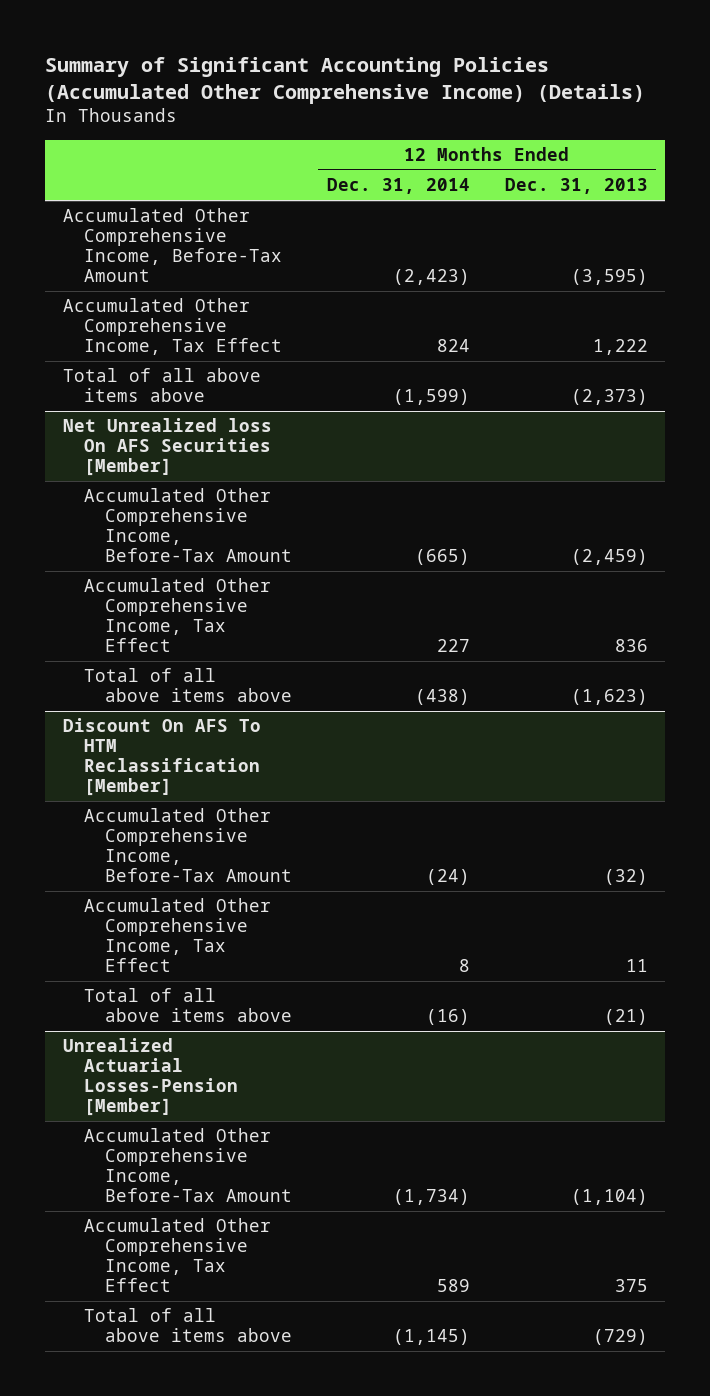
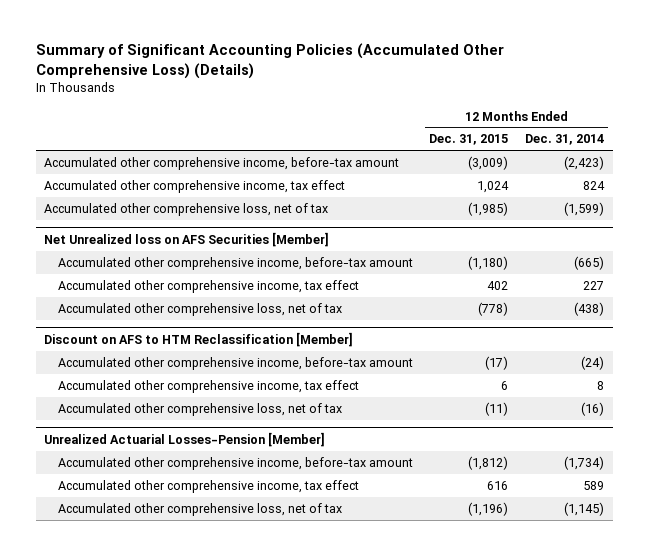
- Summary of Significant Accounting Policies (Accumulated Other Comprehensive Income) (Details)
+ Summary of Significant Accounting Policies (Accumulated Other Comprehensive Loss) (Details)
- | 12 Months Ended Dec. 31, 2014 | 12 Months Ended Dec. 31, 2013
+ | 12 Months Ended Dec. 31, 2015 | 12 Months Ended Dec. 31, 2014
- Accumulated Other Comprehensive Income, Before-Tax Amount | (2,423) | (3,595)
- Accumulated Other Comprehensive Income, Tax Effect | 824 | 1,222
- Total of all above items above | (1,599) | (2,373)
- Net Unrealized loss On AFS Securities [Member]
- Accumulated Other Comprehensive Income, Before-Tax Amount | (665) | (2,459)
- Accumulated Other Comprehensive Income, Tax Effect | 227 | 836
- Total of all above items above | (438) | (1,623)
- Discount On AFS To HTM Reclassification [Member]
- Accumulated Other Comprehensive Income, Before-Tax Amount | (24) | (32)
- Accumulated Other Comprehensive Income, Tax Effect | 8 | 11
- Total of all above items above | (16) | (21)
+ Accumulated other comprehensive income, before-tax amount | (3,009) | (2,423)
+ Accumulated other comprehensive income, tax effect | 1,024 | 824
+ Accumulated other comprehensive loss, net of tax | (1,985) | (1,599)
+ Net Unrealized loss on AFS Securities [Member]
+ Accumulated other comprehensive income, before-tax amount | (1,180) | (665)
+ Accumulated other comprehensive income, tax effect | 402 | 227
+ Accumulated other comprehensive loss, net of tax | (778) | (438)
+ Discount on AFS to HTM Reclassification [Member]
+ Accumulated other comprehensive income, before-tax amount | (17) | (24)
+ Accumulated other comprehensive income, tax effect | 6 | 8
+ Accumulated other comprehensive loss, net of tax | (11) | (16)
@ Unrealized Actuarial Losses-Pension [Member]
- Accumulated Other Comprehensive Income, Before-Tax Amount | (1,734) | (1,104)
- Accumulated Other Comprehensive Income, Tax Effect | 589 | 375
- Total of all above items above | (1,145) | (729)
+ Accumulated other comprehensive income, before-tax amount | (1,812) | (1,734)
+ Accumulated other comprehensive income, tax effect | 616 | 589
+ Accumulated other comprehensive loss, net of tax | (1,196) | (1,145)

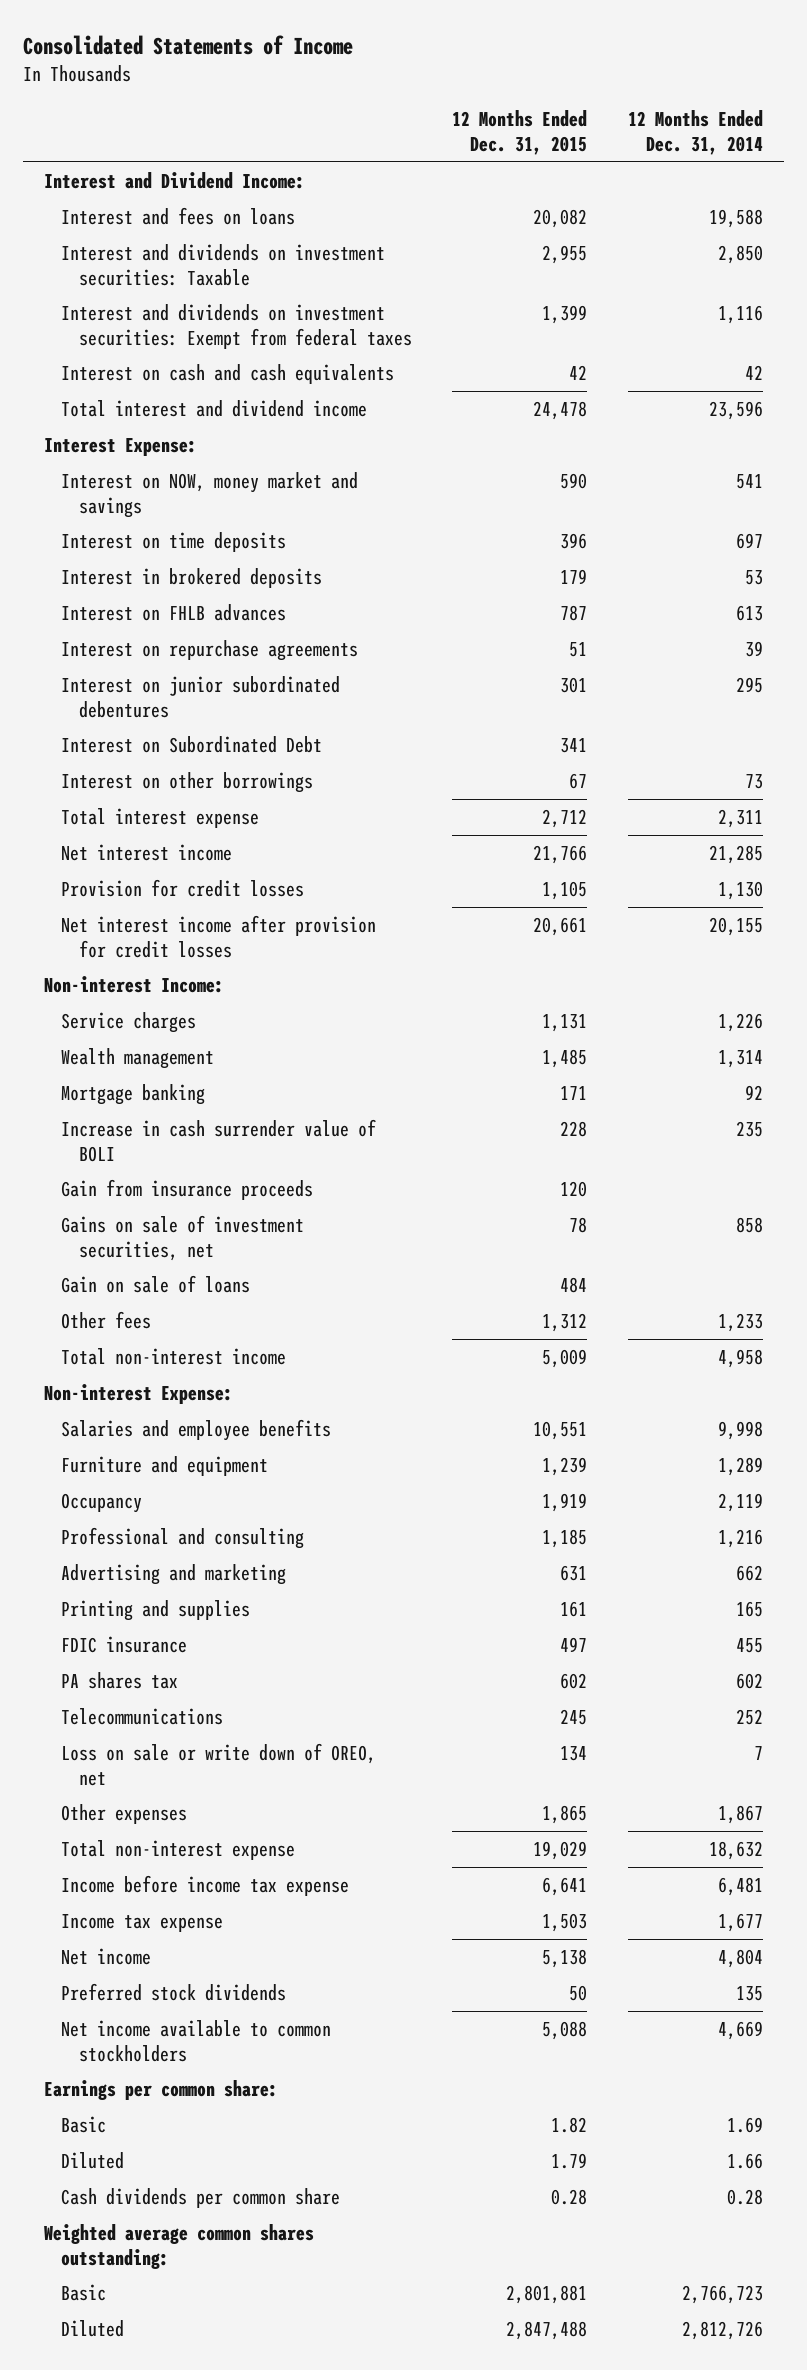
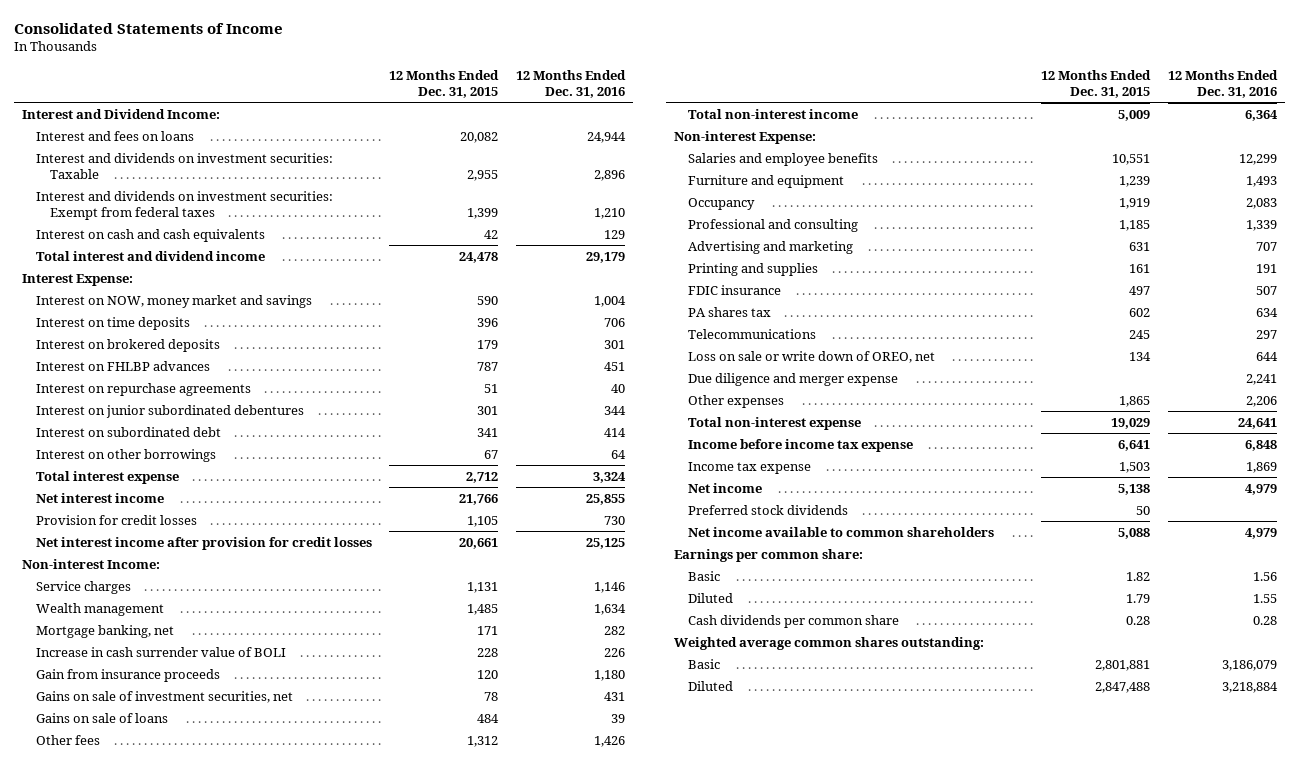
- | 12 Months Ended Dec. 31, 2015 | 12 Months Ended Dec. 31, 2014
+ | 12 Months Ended Dec. 31, 2015 | 12 Months Ended Dec. 31, 2016
- Interest in brokered deposits | 179 | 53
- Interest on FHLB advances | 787 | 613
+ Interest on brokered deposits | 179 | 301
+ Interest on FHLBP advances | 787 | 451
- Interest on Subordinated Debt | 341 |
+ Interest on subordinated debt | 341 | 414
- Mortgage banking | 171 | 92
+ Mortgage banking, net | 171 | 282
- Gain on sale of loans | 484 |
+ Gains on sale of loans | 484 | 39
+ Due diligence and merger expense | | 2,241
- Net income available to common stockholders | 5,088 | 4,669
+ Net income available to common shareholders | 5,088 | 4,979

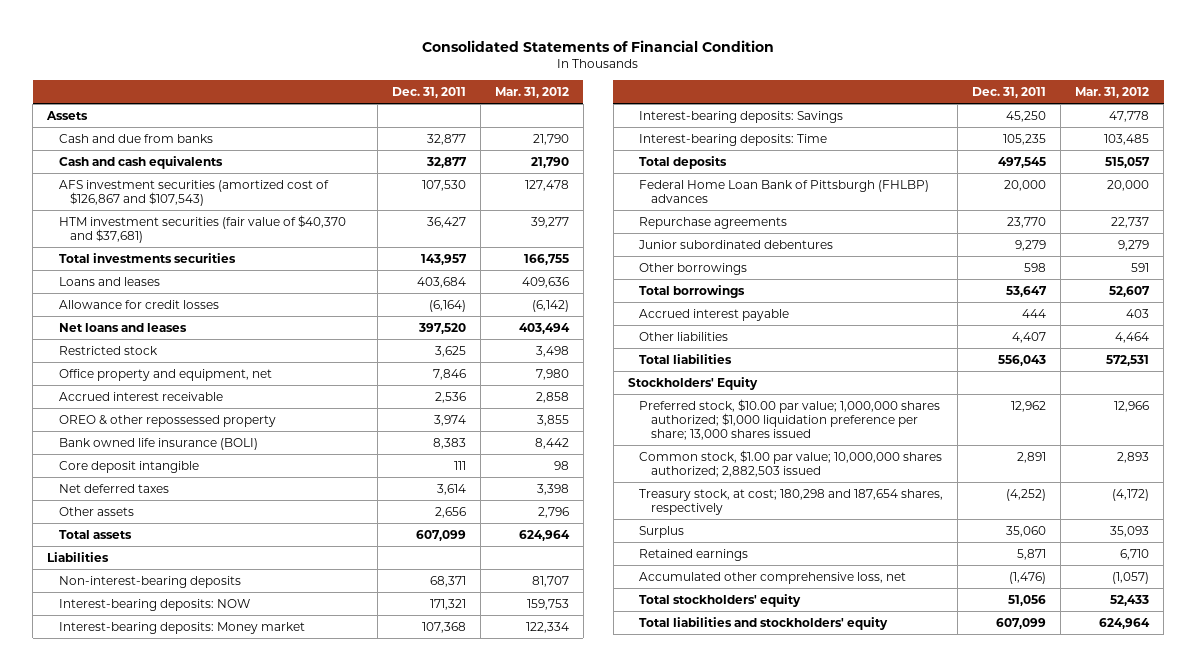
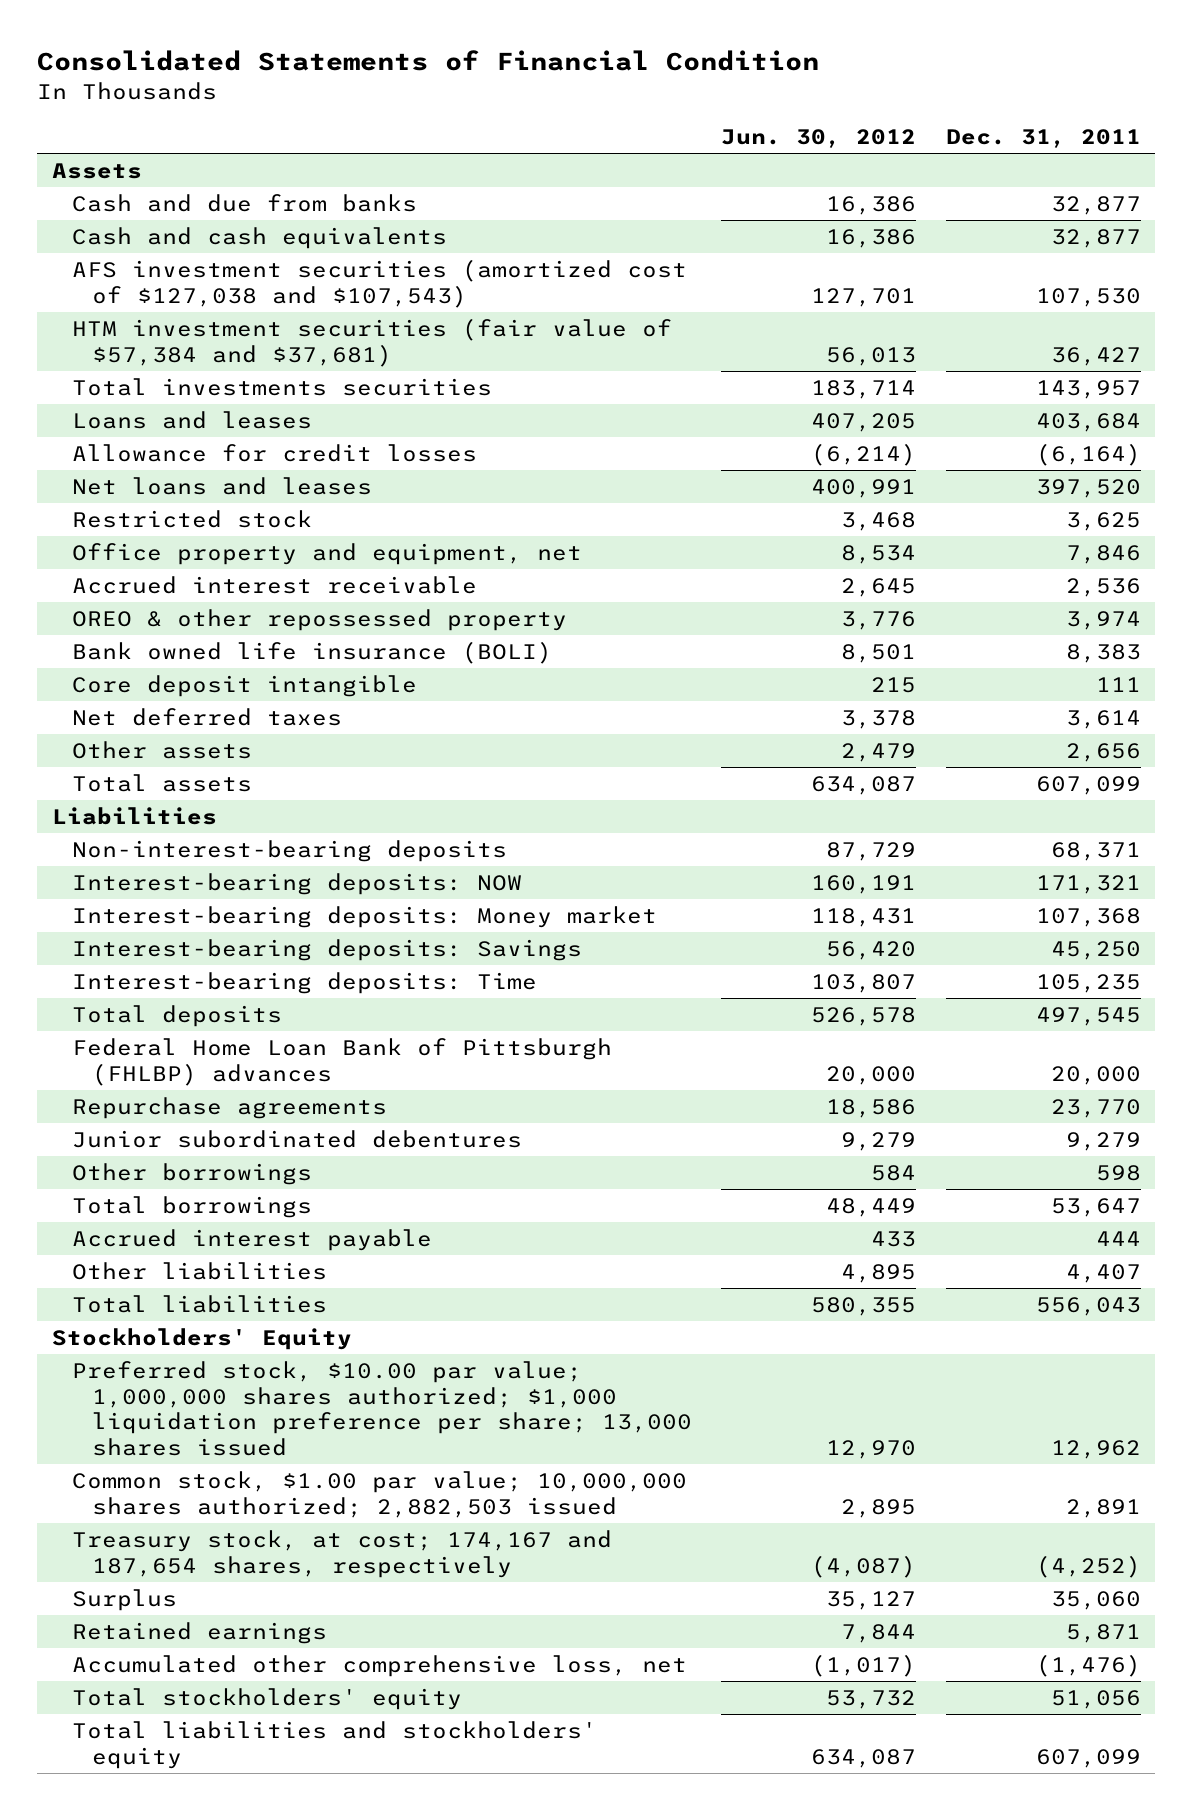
- | Dec. 31, 2011 | Mar. 31, 2012
+ | Jun. 30, 2012 | Dec. 31, 2011
- AFS investment securities (amortized cost of $126,867 and $107,543) | 107,530 | 127,478
- HTM investment securities (fair value of $40,370 and $37,681) | 36,427 | 39,277
+ AFS investment securities (amortized cost of $127,038 and $107,543) | 127,701 | 107,530
+ HTM investment securities (fair value of $57,384 and $37,681) | 56,013 | 36,427
- Treasury stock, at cost; 180,298 and 187,654 shares, respectively | (4,252) | (4,172)
+ Treasury stock, at cost; 174,167 and 187,654 shares, respectively | (4,087) | (4,252)

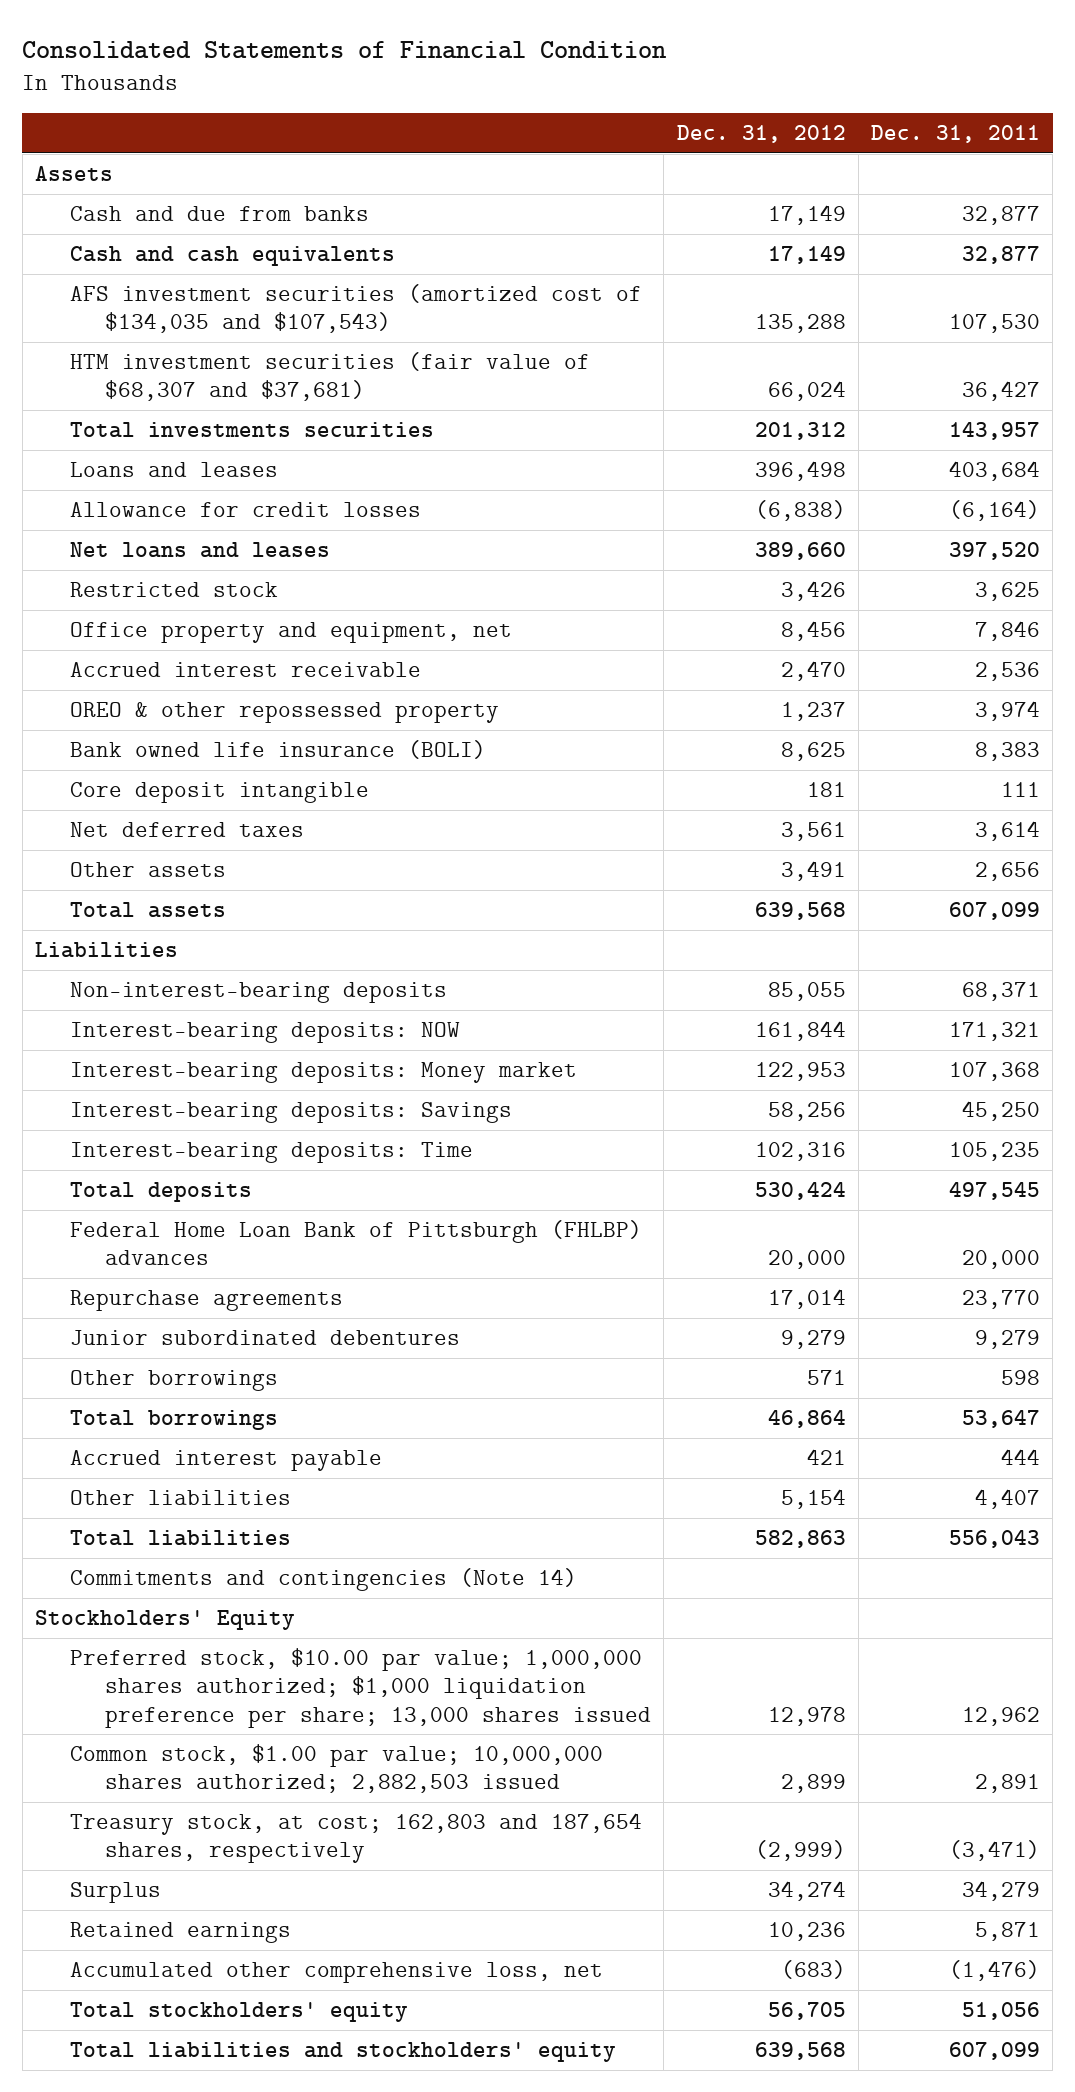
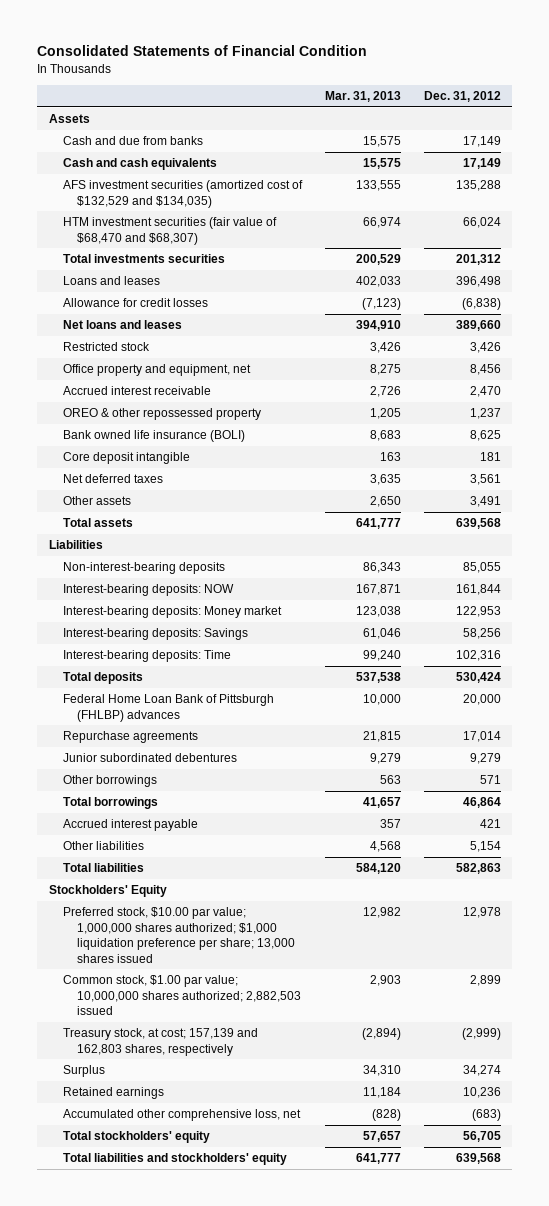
- | Dec. 31, 2012 | Dec. 31, 2011
+ | Mar. 31, 2013 | Dec. 31, 2012
- AFS investment securities (amortized cost of $134,035 and $107,543) | 135,288 | 107,530
- HTM investment securities (fair value of $68,307 and $37,681) | 66,024 | 36,427
+ AFS investment securities (amortized cost of $132,529 and $134,035) | 133,555 | 135,288
+ HTM investment securities (fair value of $68,470 and $68,307) | 66,974 | 66,024
- Commitments and contingencies (Note 14)
- Treasury stock, at cost; 162,803 and 187,654 shares, respectively | (2,999) | (3,471)
+ Treasury stock, at cost; 157,139 and 162,803 shares, respectively | (2,894) | (2,999)

